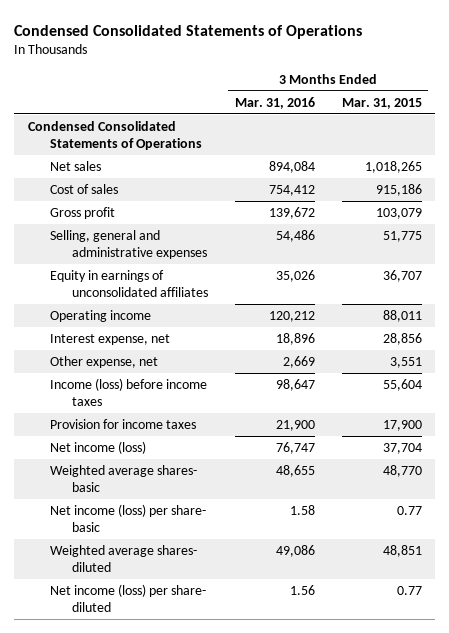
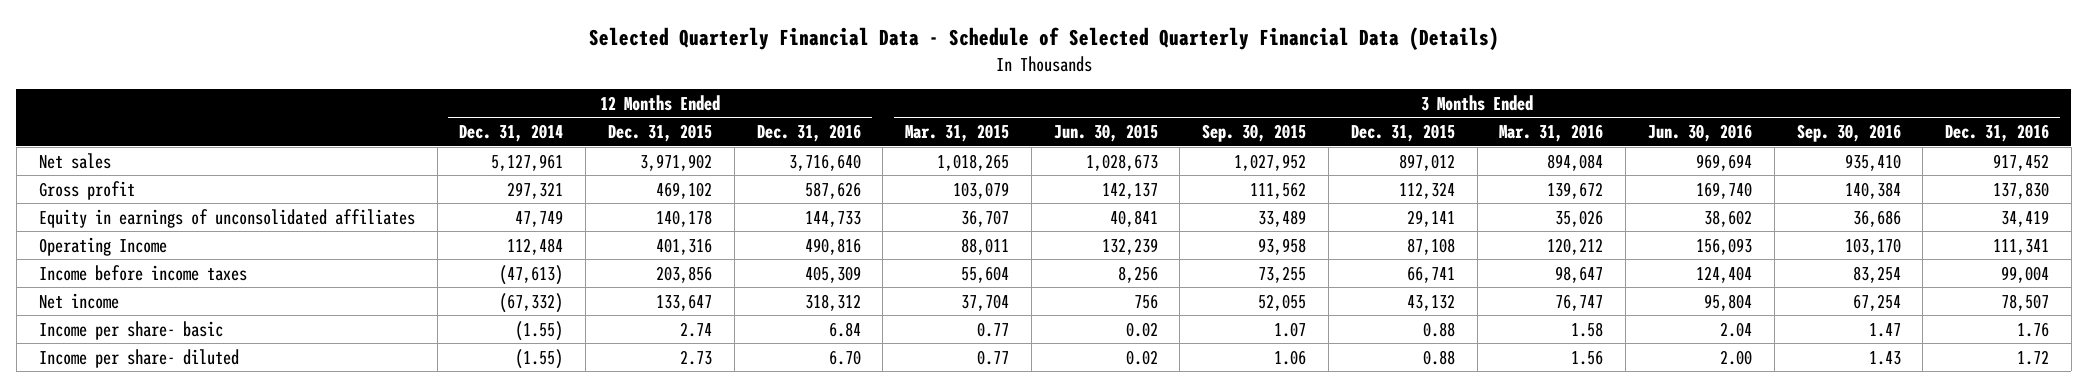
- Condensed Consolidated Statements of Operations
+ Selected Quarterly Financial Data - Schedule of Selected Quarterly Financial Data (Details)
- | 3 Months Ended Mar. 31, 2016 | 3 Months Ended Mar. 31, 2015
+ | 12 Months Ended Dec. 31, 2014 | 12 Months Ended Dec. 31, 2015 | 12 Months Ended Dec. 31, 2016 | 3 Months Ended Mar. 31, 2015 | 3 Months Ended Jun. 30, 2015 | 3 Months Ended Sep. 30, 2015 | 3 Months Ended Dec. 31, 2015 | 3 Months Ended Mar. 31, 2016 | 3 Months Ended Jun. 30, 2016 | 3 Months Ended Sep. 30, 2016 | 3 Months Ended Dec. 31, 2016
- Condensed Consolidated Statements of Operations
- Cost of sales | 754,412 | 915,186
- Selling, general and administrative expenses | 54,486 | 51,775
- Operating income | 120,212 | 88,011
- Interest expense, net | 18,896 | 28,856
- Other expense, net | 2,669 | 3,551
- Income (loss) before income taxes | 98,647 | 55,604
- Provision for income taxes | 21,900 | 17,900
- Net income (loss) | 76,747 | 37,704
- Weighted average shares- basic | 48,655 | 48,770
- Net income (loss) per share- basic | 1.58 | 0.77
- Weighted average shares- diluted | 49,086 | 48,851
- Net income (loss) per share- diluted | 1.56 | 0.77
+ Operating Income | 112,484 | 401,316 | 490,816 | 88,011 | 132,239 | 93,958 | 87,108 | 120,212 | 156,093 | 103,170 | 111,341
+ Income before income taxes | (47,613) | 203,856 | 405,309 | 55,604 | 8,256 | 73,255 | 66,741 | 98,647 | 124,404 | 83,254 | 99,004
+ Net income | (67,332) | 133,647 | 318,312 | 37,704 | 756 | 52,055 | 43,132 | 76,747 | 95,804 | 67,254 | 78,507
+ Income per share- basic | (1.55) | 2.74 | 6.84 | 0.77 | 0.02 | 1.07 | 0.88 | 1.58 | 2.04 | 1.47 | 1.76
+ Income per share- diluted | (1.55) | 2.73 | 6.70 | 0.77 | 0.02 | 1.06 | 0.88 | 1.56 | 2.00 | 1.43 | 1.72

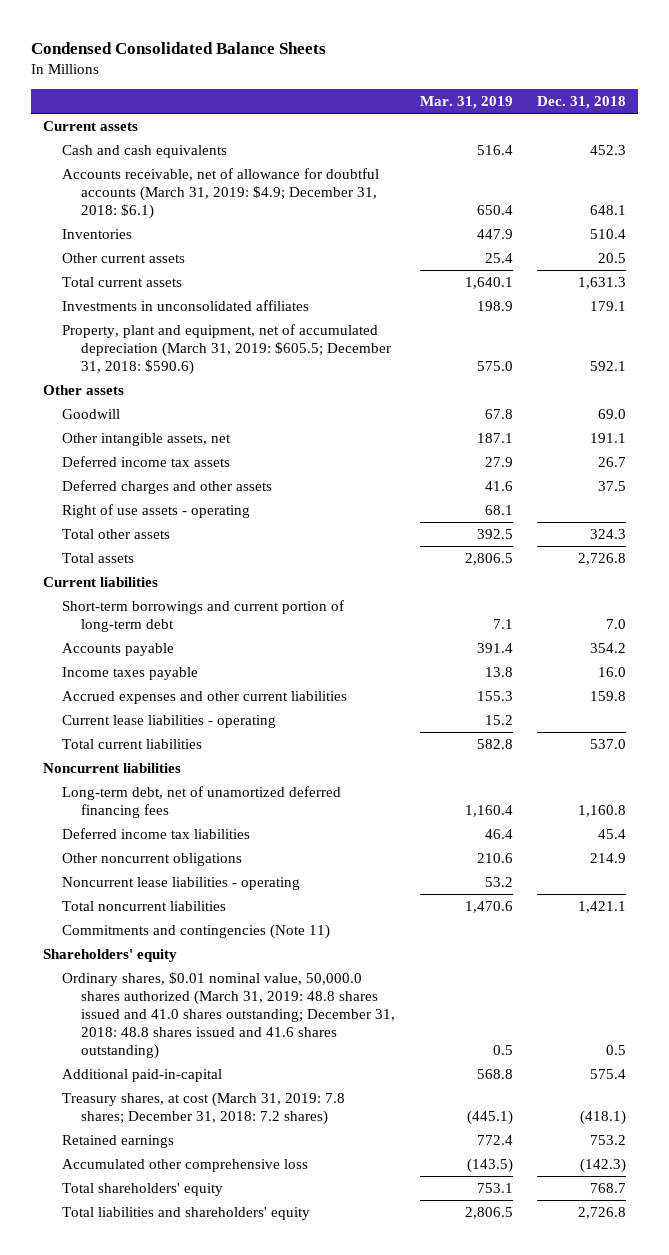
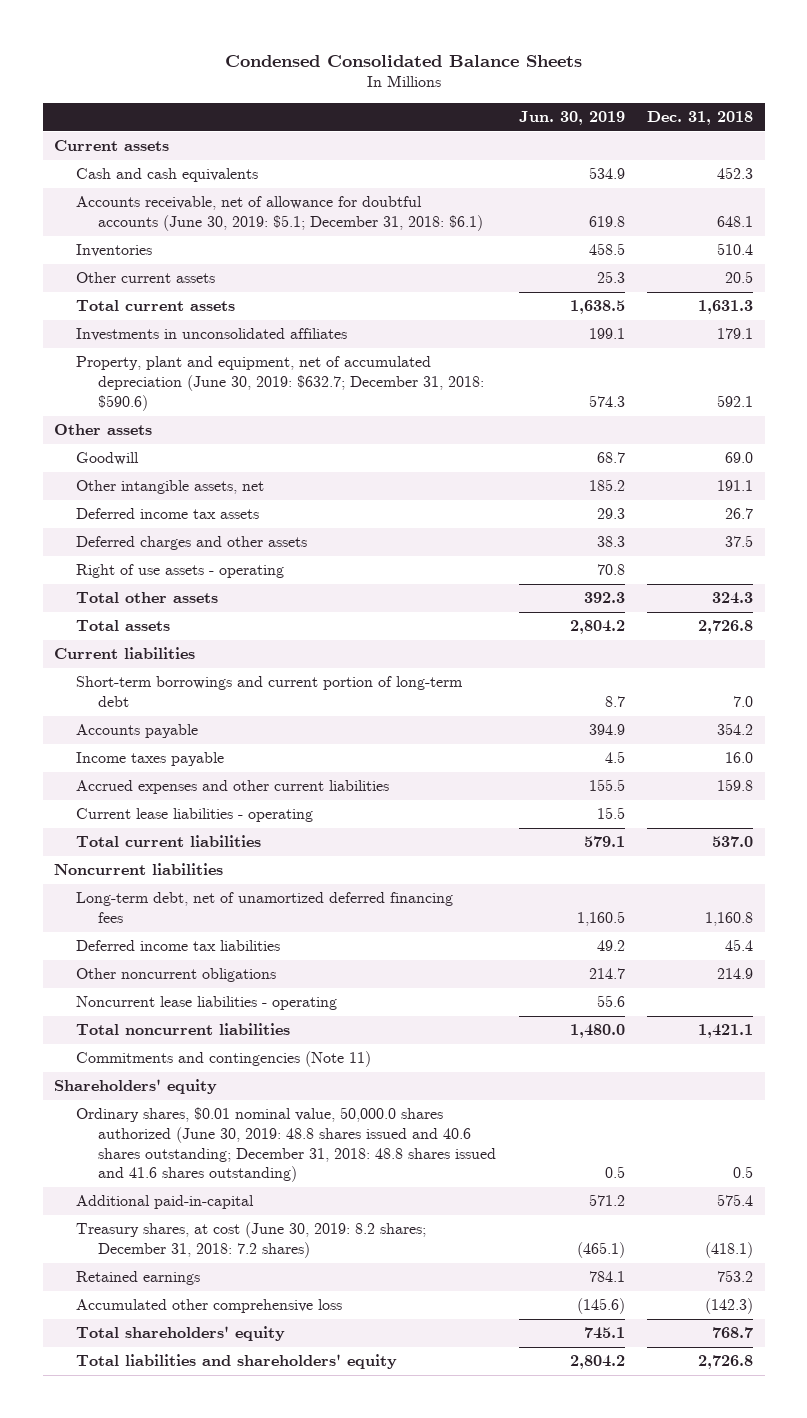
- | Mar. 31, 2019 | Dec. 31, 2018
+ | Jun. 30, 2019 | Dec. 31, 2018
- Accounts receivable, net of allowance for doubtful accounts (March 31, 2019: $4.9; December 31, 2018: $6.1) | 650.4 | 648.1
+ Accounts receivable, net of allowance for doubtful accounts (June 30, 2019: $5.1; December 31, 2018: $6.1) | 619.8 | 648.1
- Property, plant and equipment, net of accumulated depreciation (March 31, 2019: $605.5; December 31, 2018: $590.6) | 575.0 | 592.1
+ Property, plant and equipment, net of accumulated depreciation (June 30, 2019: $632.7; December 31, 2018: $590.6) | 574.3 | 592.1
- Ordinary shares, $0.01 nominal value, 50,000.0 shares authorized (March 31, 2019: 48.8 shares issued and 41.0 shares outstanding; December 31, 2018: 48.8 shares issued and 41.6 shares outstanding) | 0.5 | 0.5
+ Ordinary shares, $0.01 nominal value, 50,000.0 shares authorized (June 30, 2019: 48.8 shares issued and 40.6 shares outstanding; December 31, 2018: 48.8 shares issued and 41.6 shares outstanding) | 0.5 | 0.5
- Treasury shares, at cost (March 31, 2019: 7.8 shares; December 31, 2018: 7.2 shares) | (445.1) | (418.1)
+ Treasury shares, at cost (June 30, 2019: 8.2 shares; December 31, 2018: 7.2 shares) | (465.1) | (418.1)

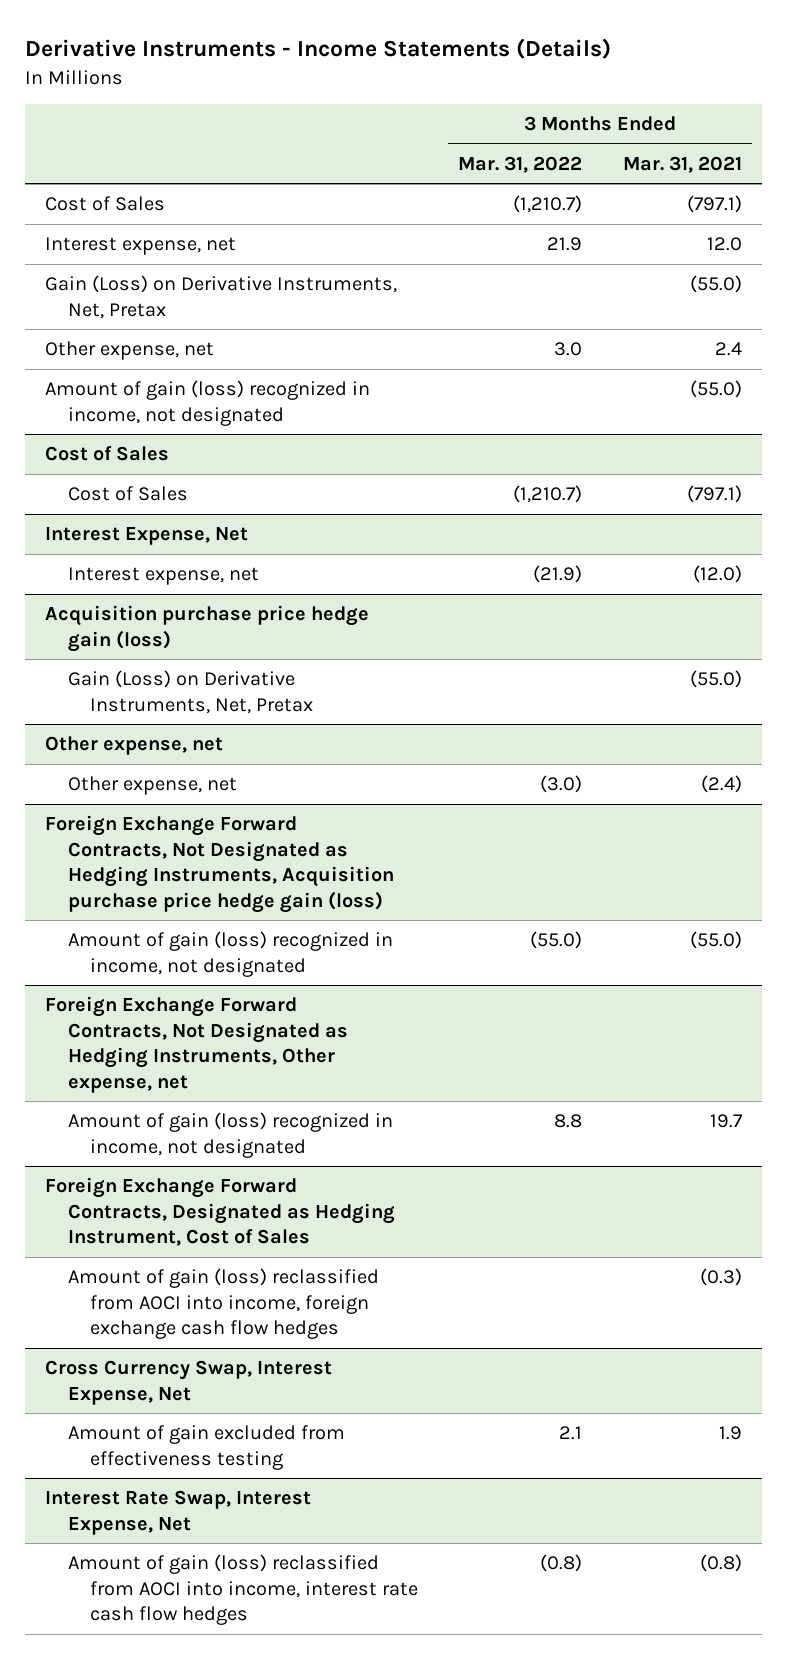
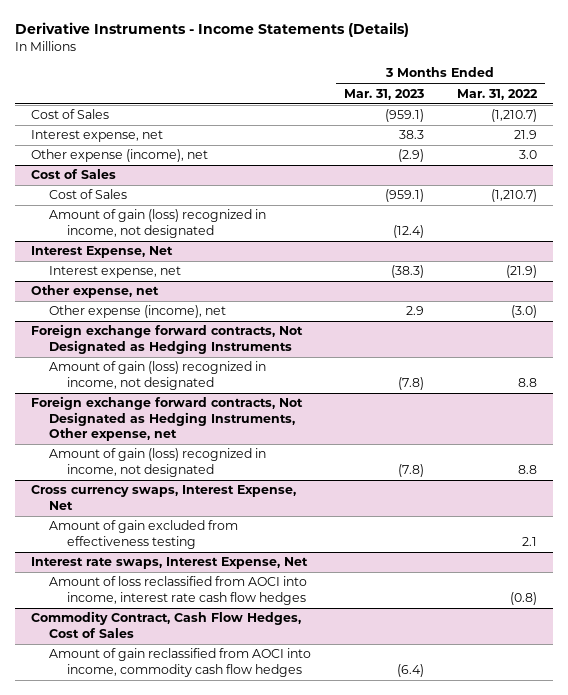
- | 3 Months Ended Mar. 31, 2022 | 3 Months Ended Mar. 31, 2021
+ | 3 Months Ended Mar. 31, 2023 | 3 Months Ended Mar. 31, 2022
- Gain (Loss) on Derivative Instruments, Net, Pretax | | (55.0)
- Other expense, net | 3.0 | 2.4
- Amount of gain (loss) recognized in income, not designated | | (55.0)
+ Other expense (income), net | (2.9) | 3.0
@ Cost of Sales
+ Amount of gain (loss) recognized in income, not designated | (12.4) |
- Acquisition purchase price hedge gain (loss)
- Gain (Loss) on Derivative Instruments, Net, Pretax | | (55.0)
@ Other expense, net
- Other expense, net | (3.0) | (2.4)
- Foreign Exchange Forward Contracts, Not Designated as Hedging Instruments, Acquisition purchase price hedge gain (loss)
- Amount of gain (loss) recognized in income, not designated | (55.0) | (55.0)
- Foreign Exchange Forward Contracts, Not Designated as Hedging Instruments, Other expense, net
@ Other expense, net
+ Other expense (income), net | 2.9 | (3.0)
+ Foreign exchange forward contracts, Not Designated as Hedging Instruments
- Foreign Exchange Forward Contracts, Designated as Hedging Instrument, Cost of Sales
- Amount of gain (loss) reclassified from AOCI into income, foreign exchange cash flow hedges | | (0.3)
- Cross Currency Swap, Interest Expense, Net
+ Foreign exchange forward contracts, Not Designated as Hedging Instruments, Other expense, net
+ Amount of gain (loss) recognized in income, not designated | (7.8) | 8.8
+ Cross currency swaps, Interest Expense, Net
- Interest Rate Swap, Interest Expense, Net
- Amount of gain (loss) reclassified from AOCI into income, interest rate cash flow hedges | (0.8) | (0.8)
+ Interest rate swaps, Interest Expense, Net
+ Amount of loss reclassified from AOCI into income, interest rate cash flow hedges | | (0.8)
+ Commodity Contract, Cash Flow Hedges, Cost of Sales
+ Amount of gain reclassified from AOCI into income, commodity cash flow hedges | (6.4) |

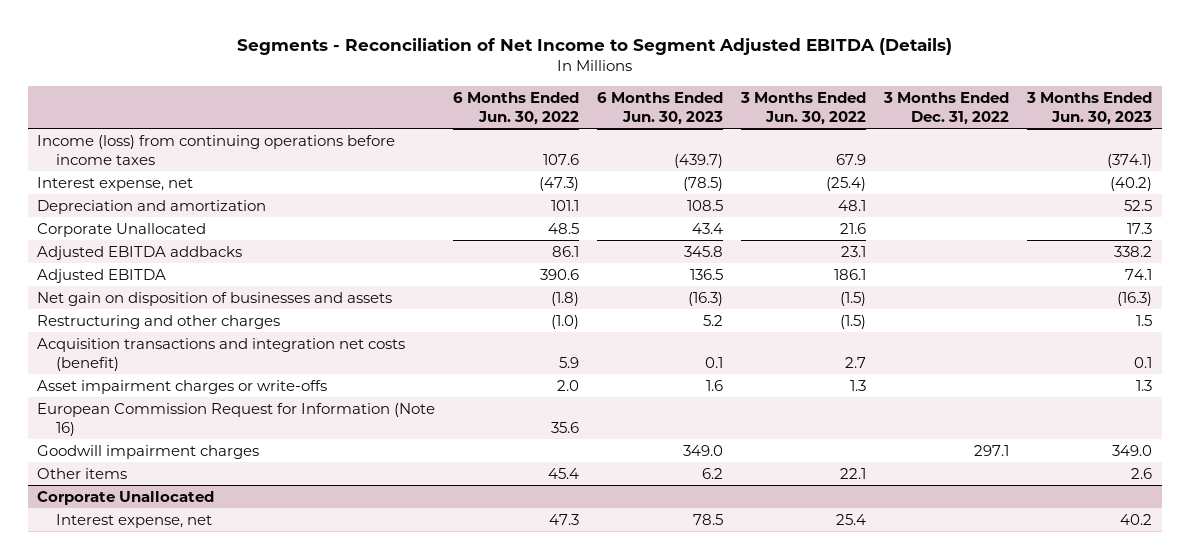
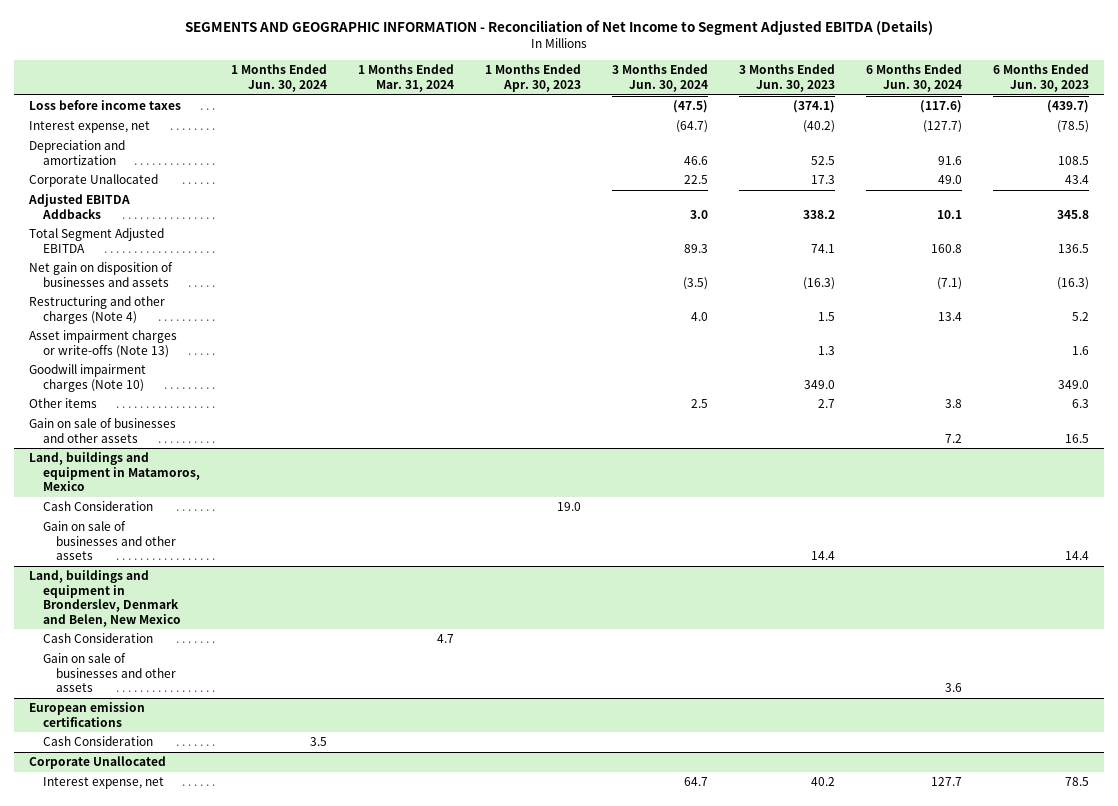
- Segments - Reconciliation of Net Income to Segment Adjusted EBITDA (Details)
+ SEGMENTS AND GEOGRAPHIC INFORMATION - Reconciliation of Net Income to Segment Adjusted EBITDA (Details)
- | 6 Months Ended Jun. 30, 2022 | 6 Months Ended Jun. 30, 2023 | 3 Months Ended Jun. 30, 2022 | 3 Months Ended Dec. 31, 2022 | 3 Months Ended Jun. 30, 2023
+ | 1 Months Ended Jun. 30, 2024 | 1 Months Ended Mar. 31, 2024 | 1 Months Ended Apr. 30, 2023 | 3 Months Ended Jun. 30, 2024 | 3 Months Ended Jun. 30, 2023 | 6 Months Ended Jun. 30, 2024 | 6 Months Ended Jun. 30, 2023
- Income (loss) from continuing operations before income taxes | 107.6 | (439.7) | 67.9 | | (374.1)
+ Loss before income taxes | | | | (47.5) | (374.1) | (117.6) | (439.7)
- Adjusted EBITDA addbacks | 86.1 | 345.8 | 23.1 | | 338.2
- Adjusted EBITDA | 390.6 | 136.5 | 186.1 | | 74.1
+ Adjusted EBITDA Addbacks | | | | 3.0 | 338.2 | 10.1 | 345.8
+ Total Segment Adjusted EBITDA | | | | 89.3 | 74.1 | 160.8 | 136.5
- Restructuring and other charges | (1.0) | 5.2 | (1.5) | | 1.5
- Acquisition transactions and integration net costs (benefit) | 5.9 | 0.1 | 2.7 | | 0.1
- Asset impairment charges or write-offs | 2.0 | 1.6 | 1.3 | | 1.3
- European Commission Request for Information (Note 16) | 35.6 | | | |
- Goodwill impairment charges | | 349.0 | | 297.1 | 349.0
- Other items | 45.4 | 6.2 | 22.1 | | 2.6
+ Restructuring and other charges (Note 4) | | | | 4.0 | 1.5 | 13.4 | 5.2
+ Asset impairment charges or write-offs (Note 13) | | | | | 1.3 | | 1.6
+ Goodwill impairment charges (Note 10) | | | | | 349.0 | | 349.0
+ Other items | | | | 2.5 | 2.7 | 3.8 | 6.3
+ Gain on sale of businesses and other assets | | | | | | 7.2 | 16.5
+ Land, buildings and equipment in Matamoros, Mexico
+ Cash Consideration | | | 19.0 | | | |
+ Gain on sale of businesses and other assets | | | | | 14.4 | | 14.4
+ Land, buildings and equipment in Bronderslev, Denmark and Belen, New Mexico
+ Cash Consideration | | 4.7 | | | | |
+ Gain on sale of businesses and other assets | | | | | | 3.6 |
+ European emission certifications
+ Cash Consideration | 3.5 | | | | | |

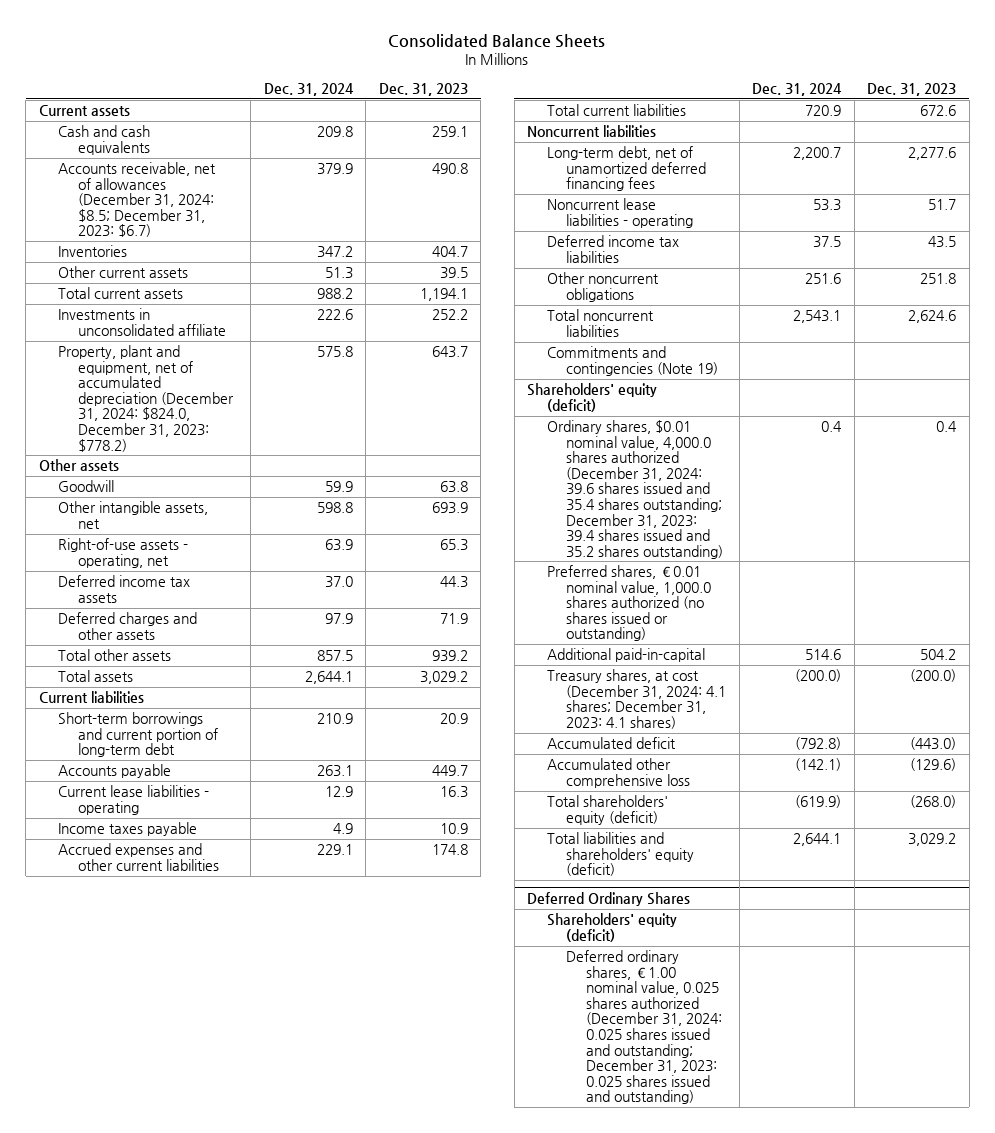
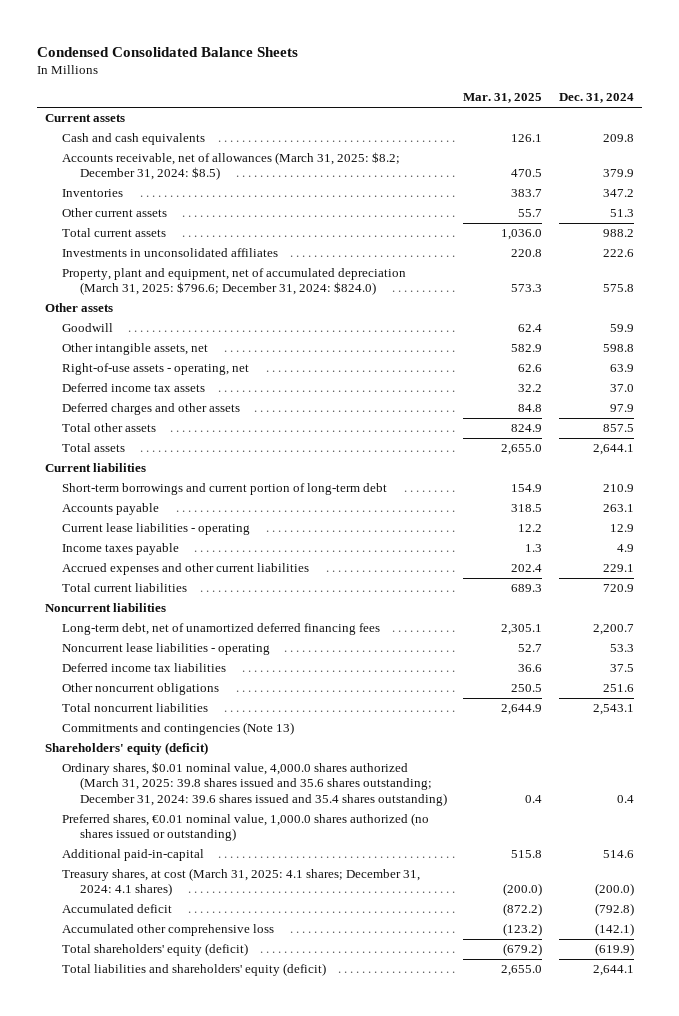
- Consolidated Balance Sheets
+ Condensed Consolidated Balance Sheets
- | Dec. 31, 2024 | Dec. 31, 2023
+ | Mar. 31, 2025 | Dec. 31, 2024
- Accounts receivable, net of allowances (December 31, 2024: $8.5; December 31, 2023: $6.7) | 379.9 | 490.8
+ Accounts receivable, net of allowances (March 31, 2025: $8.2; December 31, 2024: $8.5) | 470.5 | 379.9
- Investments in unconsolidated affiliate | 222.6 | 252.2
- Property, plant and equipment, net of accumulated depreciation (December 31, 2024: $824.0, December 31, 2023: $778.2) | 575.8 | 643.7
+ Investments in unconsolidated affiliates | 220.8 | 222.6
+ Property, plant and equipment, net of accumulated depreciation (March 31, 2025: $796.6; December 31, 2024: $824.0) | 573.3 | 575.8
- Commitments and contingencies (Note 19)
+ Commitments and contingencies (Note 13)
- Ordinary shares, $0.01 nominal value, 4,000.0 shares authorized (December 31, 2024: 39.6 shares issued and 35.4 shares outstanding; December 31, 2023: 39.4 shares issued and 35.2 shares outstanding) | 0.4 | 0.4
+ Ordinary shares, $0.01 nominal value, 4,000.0 shares authorized (March 31, 2025: 39.8 shares issued and 35.6 shares outstanding; December 31, 2024: 39.6 shares issued and 35.4 shares outstanding) | 0.4 | 0.4
- Treasury shares, at cost (December 31, 2024: 4.1 shares; December 31, 2023: 4.1 shares) | (200.0) | (200.0)
+ Treasury shares, at cost (March 31, 2025: 4.1 shares; December 31, 2024: 4.1 shares) | (200.0) | (200.0)
- Deferred Ordinary Shares
- Shareholders' equity (deficit)
- Deferred ordinary shares, €1.00 nominal value, 0.025 shares authorized (December 31, 2024: 0.025 shares issued and outstanding; December 31, 2023: 0.025 shares issued and outstanding)

